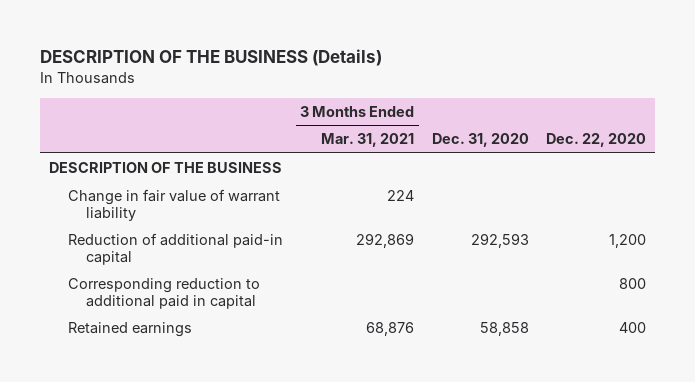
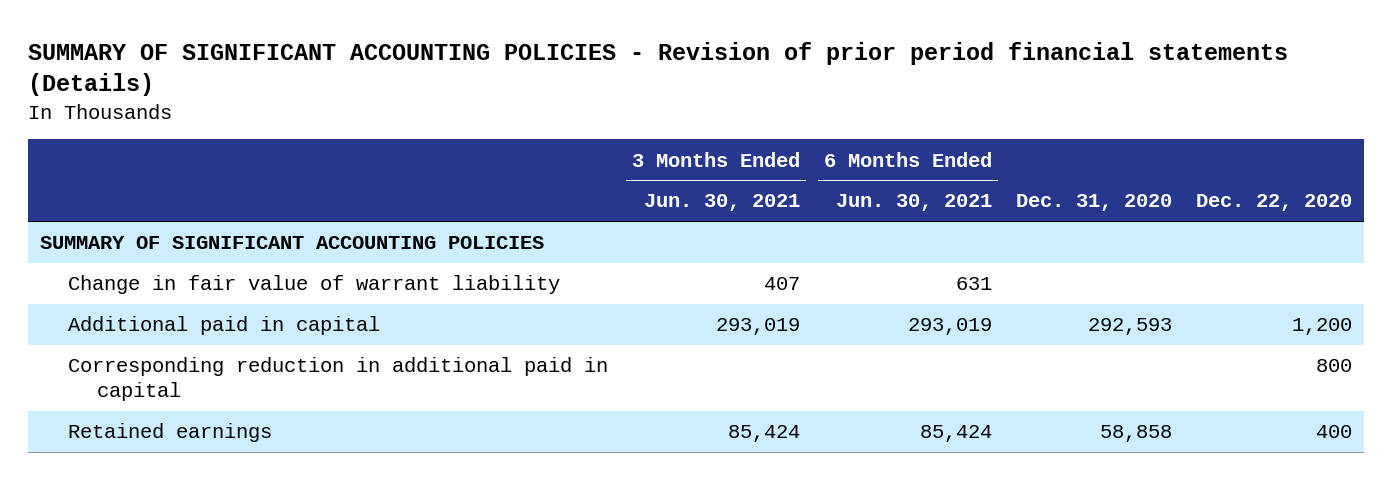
- DESCRIPTION OF THE BUSINESS (Details)
+ SUMMARY OF SIGNIFICANT ACCOUNTING POLICIES - Revision of prior period financial statements (Details)
- | 3 Months Ended Mar. 31, 2021 | Dec. 31, 2020 | Dec. 22, 2020
+ | 3 Months Ended Jun. 30, 2021 | 6 Months Ended Jun. 30, 2021 | Dec. 31, 2020 | Dec. 22, 2020
- DESCRIPTION OF THE BUSINESS
+ SUMMARY OF SIGNIFICANT ACCOUNTING POLICIES
- Reduction of additional paid-in capital | 292,869 | 292,593 | 1,200
- Corresponding reduction to additional paid in capital | | | 800
+ Additional paid in capital | 293,019 | 293,019 | 292,593 | 1,200
+ Corresponding reduction in additional paid in capital | | | | 800

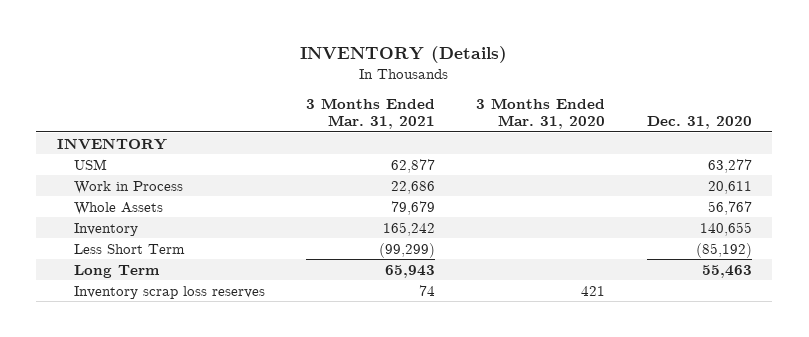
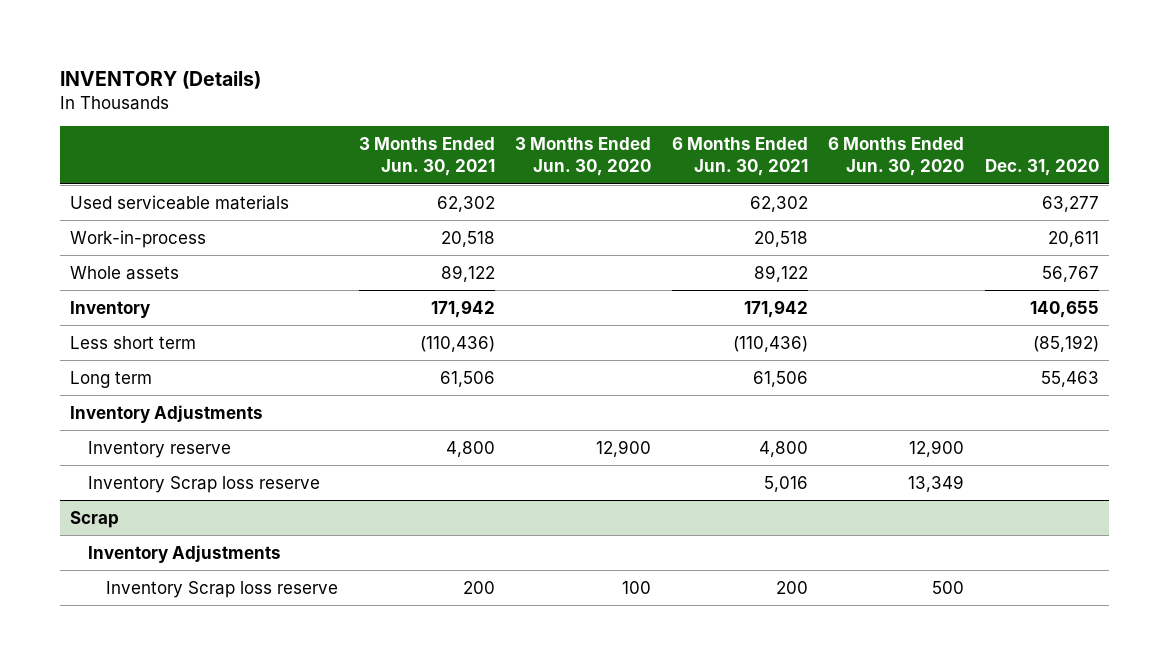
- | 3 Months Ended Mar. 31, 2021 | 3 Months Ended Mar. 31, 2020 | Dec. 31, 2020
+ | 3 Months Ended Jun. 30, 2021 | 3 Months Ended Jun. 30, 2020 | 6 Months Ended Jun. 30, 2021 | 6 Months Ended Jun. 30, 2020 | Dec. 31, 2020
- INVENTORY
- USM | 62,877 | | 63,277
- Work in Process | 22,686 | | 20,611
- Whole Assets | 79,679 | | 56,767
+ Used serviceable materials | 62,302 | | 62,302 | | 63,277
+ Work-in-process | 20,518 | | 20,518 | | 20,611
+ Whole assets | 89,122 | | 89,122 | | 56,767
- Less Short Term | (99,299) | | (85,192)
- Long Term | 65,943 | | 55,463
- Inventory scrap loss reserves | 74 | 421 |
+ Less short term | (110,436) | | (110,436) | | (85,192)
+ Long term | 61,506 | | 61,506 | | 55,463
+ Inventory Adjustments
+ Inventory reserve | 4,800 | 12,900 | 4,800 | 12,900 |
+ Inventory Scrap loss reserve | | | 5,016 | 13,349 |
+ Scrap
+ Inventory Adjustments
+ Inventory Scrap loss reserve | 200 | 100 | 200 | 500 |

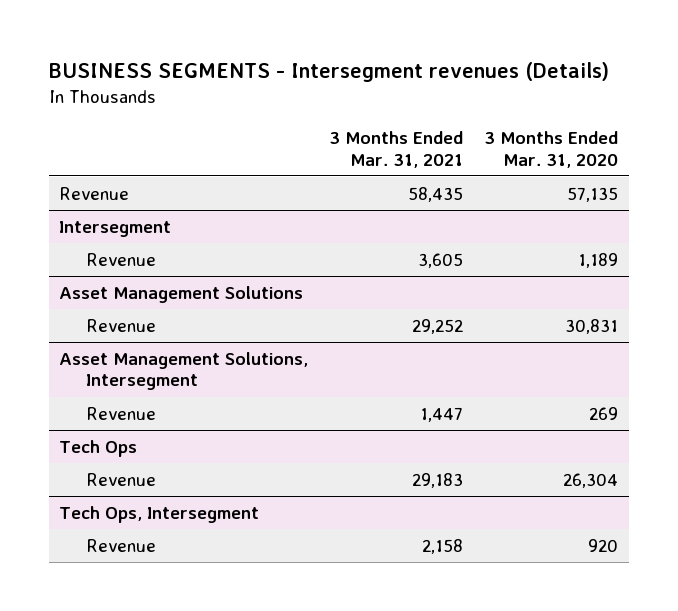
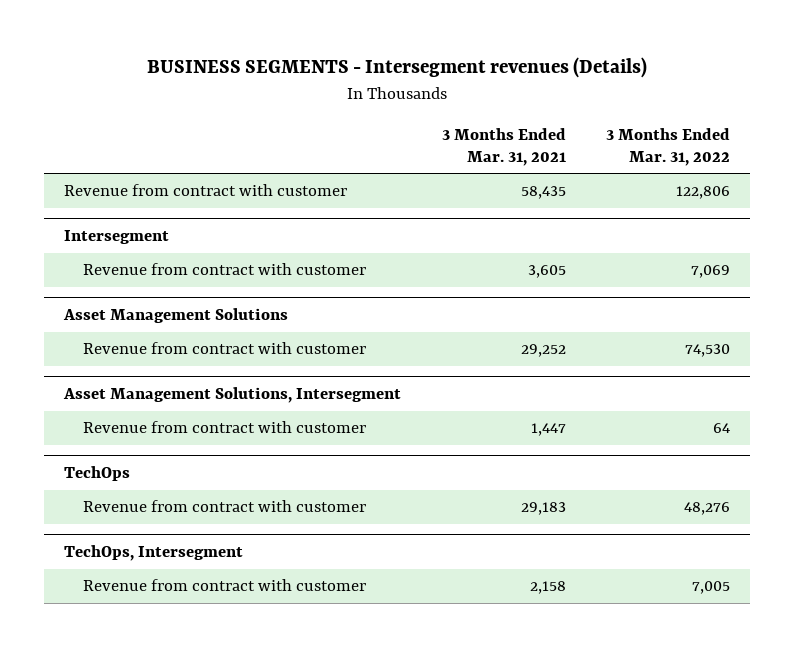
- | 3 Months Ended Mar. 31, 2021 | 3 Months Ended Mar. 31, 2020
+ | 3 Months Ended Mar. 31, 2021 | 3 Months Ended Mar. 31, 2022
- Revenue | 58,435 | 57,135
+ Revenue from contract with customer | 58,435 | 122,806
@ Intersegment
- Revenue | 3,605 | 1,189
+ Revenue from contract with customer | 3,605 | 7,069
@ Asset Management Solutions
- Revenue | 29,252 | 30,831
+ Revenue from contract with customer | 29,252 | 74,530
@ Asset Management Solutions, Intersegment
- Revenue | 1,447 | 269
- Tech Ops
- Revenue | 29,183 | 26,304
- Tech Ops, Intersegment
- Revenue | 2,158 | 920
@ Asset Management Solutions, Intersegment
+ Revenue from contract with customer | 1,447 | 64
+ TechOps
+ Revenue from contract with customer | 29,183 | 48,276
+ TechOps, Intersegment
+ Revenue from contract with customer | 2,158 | 7,005

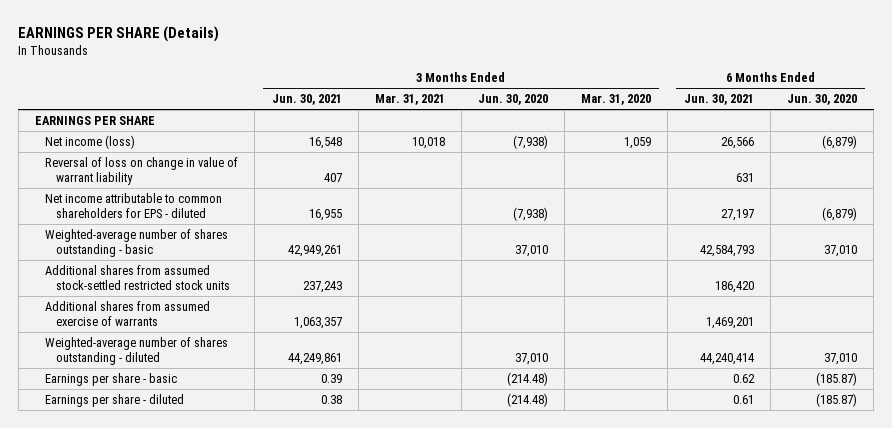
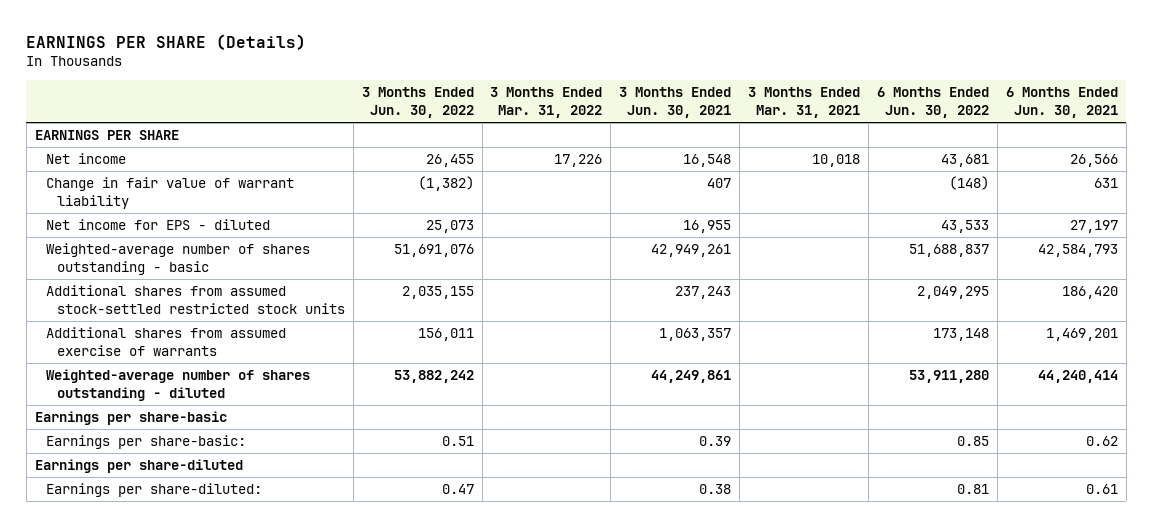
- | 3 Months Ended Jun. 30, 2021 | 3 Months Ended Mar. 31, 2021 | 3 Months Ended Jun. 30, 2020 | 3 Months Ended Mar. 31, 2020 | 6 Months Ended Jun. 30, 2021 | 6 Months Ended Jun. 30, 2020
+ | 3 Months Ended Jun. 30, 2022 | 3 Months Ended Mar. 31, 2022 | 3 Months Ended Jun. 30, 2021 | 3 Months Ended Mar. 31, 2021 | 6 Months Ended Jun. 30, 2022 | 6 Months Ended Jun. 30, 2021
- Net income (loss) | 16,548 | 10,018 | (7,938) | 1,059 | 26,566 | (6,879)
- Reversal of loss on change in value of warrant liability | 407 | | | | 631 |
- Net income attributable to common shareholders for EPS - diluted | 16,955 | | (7,938) | | 27,197 | (6,879)
+ Net income | 26,455 | 17,226 | 16,548 | 10,018 | 43,681 | 26,566
+ Change in fair value of warrant liability | (1,382) | | 407 | | (148) | 631
+ Net income for EPS - diluted | 25,073 | | 16,955 | | 43,533 | 27,197
- Earnings per share - basic | 0.39 | | (214.48) | | 0.62 | (185.87)
- Earnings per share - diluted | 0.38 | | (214.48) | | 0.61 | (185.87)
+ Earnings per share-basic
+ Earnings per share-basic: | 0.51 | | 0.39 | | 0.85 | 0.62
+ Earnings per share-diluted
+ Earnings per share-diluted: | 0.47 | | 0.38 | | 0.81 | 0.61

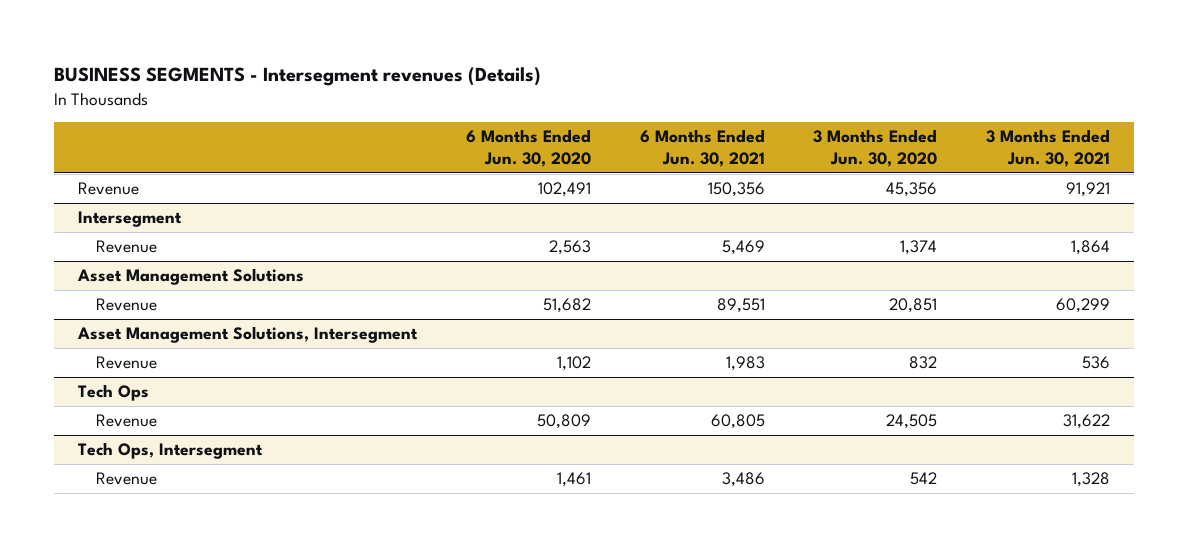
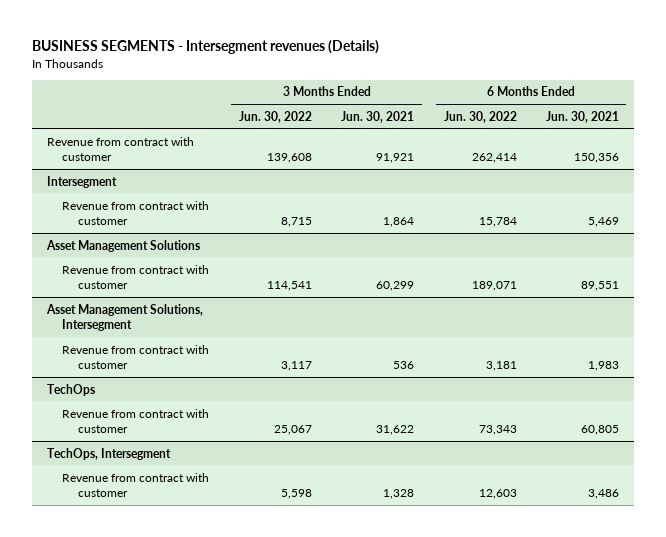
- | 6 Months Ended Jun. 30, 2020 | 6 Months Ended Jun. 30, 2021 | 3 Months Ended Jun. 30, 2020 | 3 Months Ended Jun. 30, 2021
+ | 3 Months Ended Jun. 30, 2022 | 3 Months Ended Jun. 30, 2021 | 6 Months Ended Jun. 30, 2022 | 6 Months Ended Jun. 30, 2021
- Revenue | 102,491 | 150,356 | 45,356 | 91,921
+ Revenue from contract with customer | 139,608 | 91,921 | 262,414 | 150,356
@ Intersegment
- Revenue | 2,563 | 5,469 | 1,374 | 1,864
+ Revenue from contract with customer | 8,715 | 1,864 | 15,784 | 5,469
@ Asset Management Solutions
- Revenue | 51,682 | 89,551 | 20,851 | 60,299
+ Revenue from contract with customer | 114,541 | 60,299 | 189,071 | 89,551
@ Asset Management Solutions, Intersegment
- Revenue | 1,102 | 1,983 | 832 | 536
- Tech Ops
- Revenue | 50,809 | 60,805 | 24,505 | 31,622
- Tech Ops, Intersegment
- Revenue | 1,461 | 3,486 | 542 | 1,328
@ Asset Management Solutions, Intersegment
+ Revenue from contract with customer | 3,117 | 536 | 3,181 | 1,983
+ TechOps
+ Revenue from contract with customer | 25,067 | 31,622 | 73,343 | 60,805
+ TechOps, Intersegment
+ Revenue from contract with customer | 5,598 | 1,328 | 12,603 | 3,486

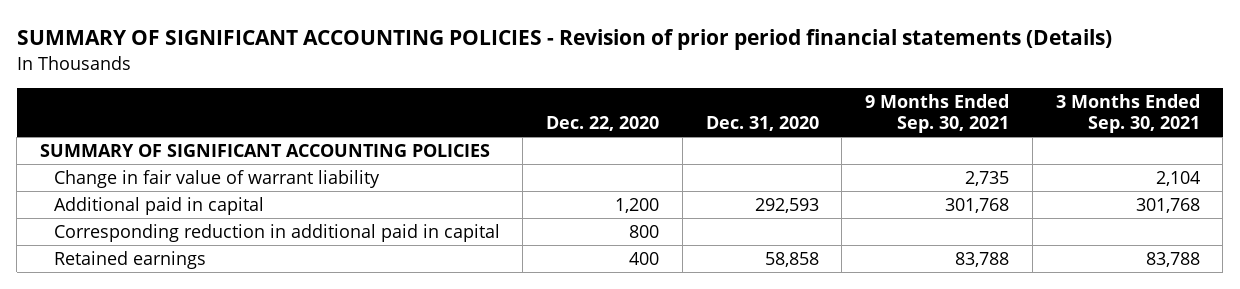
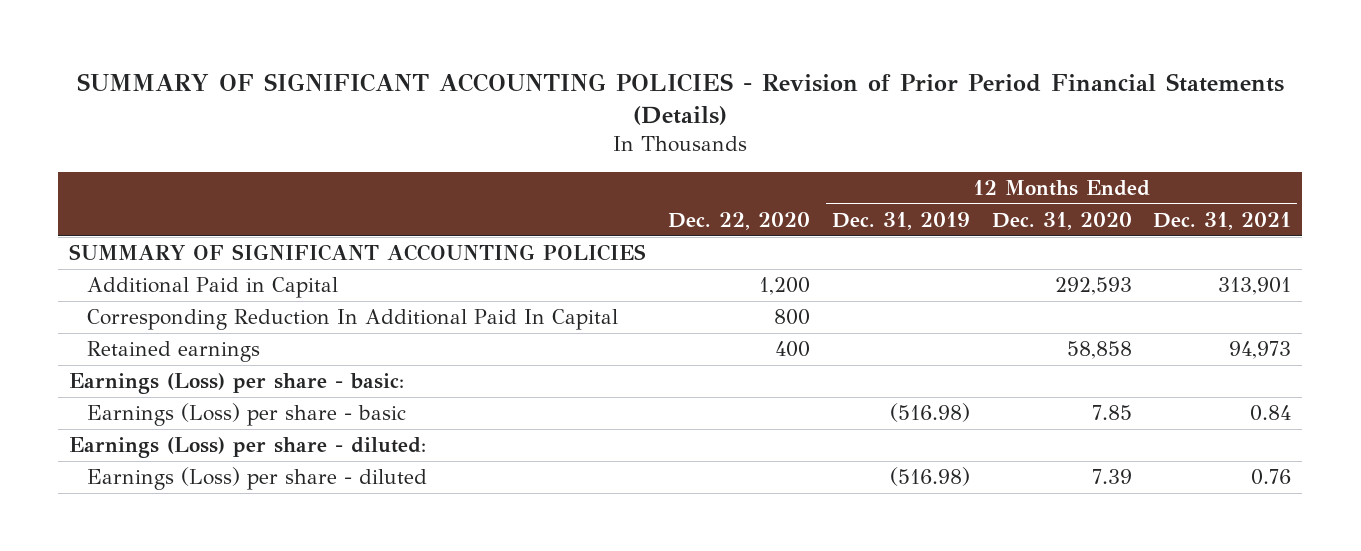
- SUMMARY OF SIGNIFICANT ACCOUNTING POLICIES - Revision of prior period financial statements (Details)
+ SUMMARY OF SIGNIFICANT ACCOUNTING POLICIES - Revision of Prior Period Financial Statements (Details)
- | Dec. 22, 2020 | Dec. 31, 2020 | 9 Months Ended Sep. 30, 2021 | 3 Months Ended Sep. 30, 2021
+ | Dec. 22, 2020 | 12 Months Ended Dec. 31, 2019 | 12 Months Ended Dec. 31, 2020 | 12 Months Ended Dec. 31, 2021
- Change in fair value of warrant liability | | | 2,735 | 2,104
- Additional paid in capital | 1,200 | 292,593 | 301,768 | 301,768
- Corresponding reduction in additional paid in capital | 800 | | |
+ Additional Paid in Capital | 1,200 | | 292,593 | 313,901
+ Corresponding Reduction In Additional Paid In Capital | 800 | | |
+ Earnings (Loss) per share - basic:
+ Earnings (Loss) per share - basic | | (516.98) | 7.85 | 0.84
+ Earnings (Loss) per share - diluted:
+ Earnings (Loss) per share - diluted | | (516.98) | 7.39 | 0.76

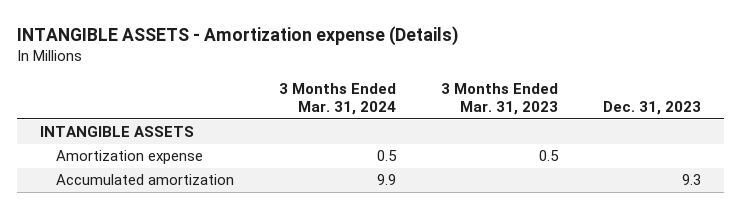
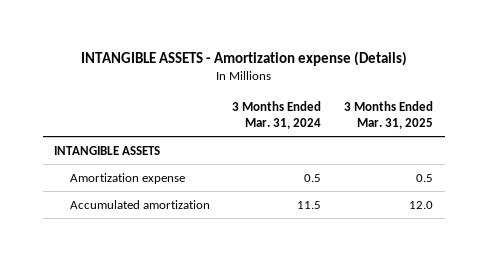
- | 3 Months Ended Mar. 31, 2024 | 3 Months Ended Mar. 31, 2023 | Dec. 31, 2023
+ | 3 Months Ended Mar. 31, 2024 | 3 Months Ended Mar. 31, 2025
- Accumulated amortization | 9.9 | | 9.3
+ Accumulated amortization | 11.5 | 12.0

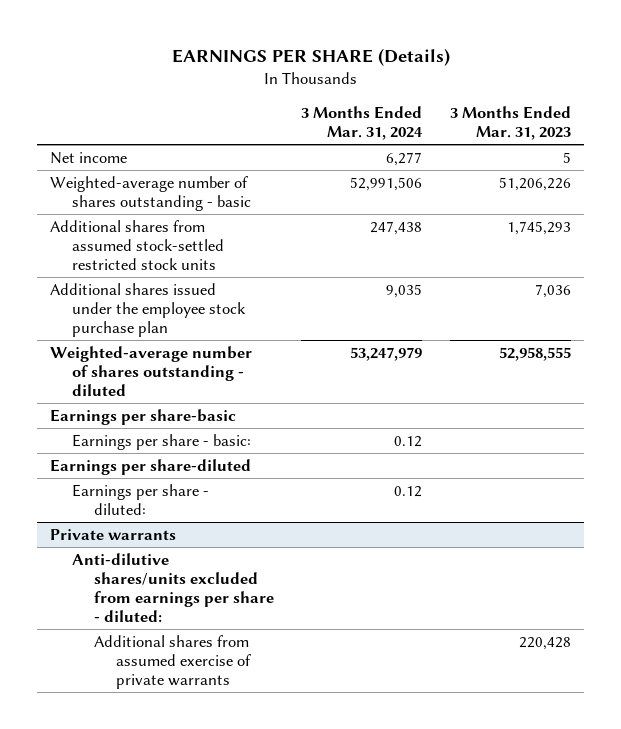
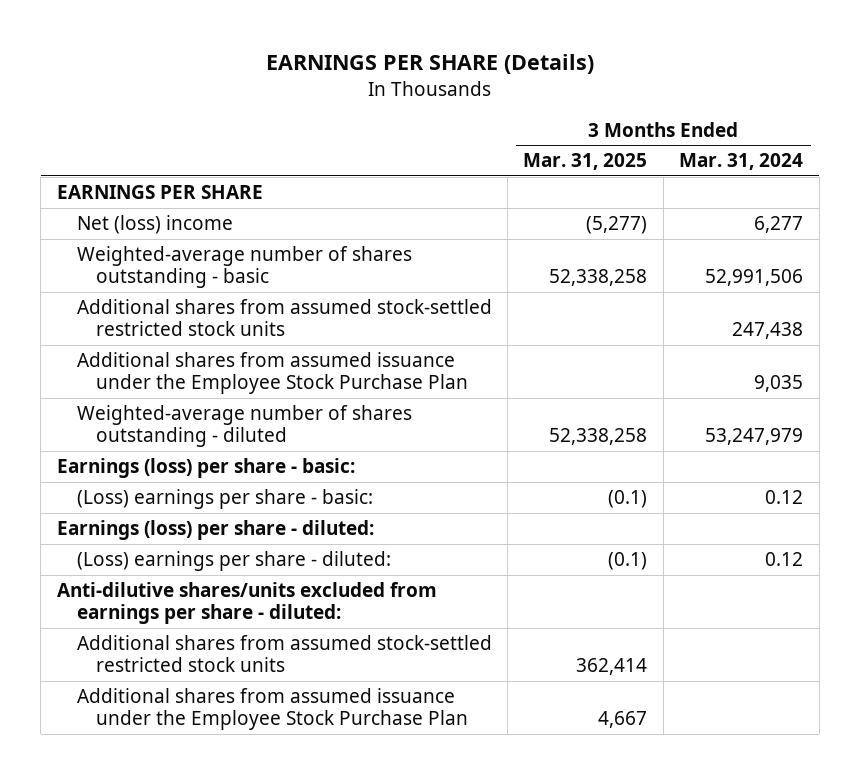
- | 3 Months Ended Mar. 31, 2024 | 3 Months Ended Mar. 31, 2023
+ | 3 Months Ended Mar. 31, 2025 | 3 Months Ended Mar. 31, 2024
- Net income | 6,277 | 5
+ EARNINGS PER SHARE
+ Net (loss) income | (5,277) | 6,277
- Additional shares issued under the employee stock purchase plan | 9,035 | 7,036
+ Additional shares from assumed issuance under the Employee Stock Purchase Plan | | 9,035
- Earnings per share-basic
- Earnings per share - basic: | 0.12 |
- Earnings per share-diluted
- Earnings per share - diluted: | 0.12 |
- Private warrants
+ Earnings (loss) per share - basic:
+ (Loss) earnings per share - basic: | (0.1) | 0.12
+ Earnings (loss) per share - diluted:
+ (Loss) earnings per share - diluted: | (0.1) | 0.12
- Additional shares from assumed exercise of private warrants | | 220,428
+ Additional shares from assumed stock-settled restricted stock units | 362,414 |
+ Additional shares from assumed issuance under the Employee Stock Purchase Plan | 4,667 |

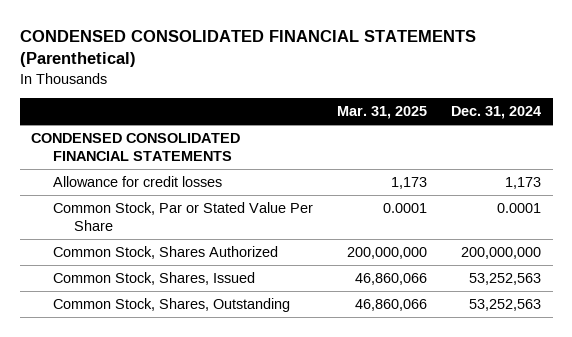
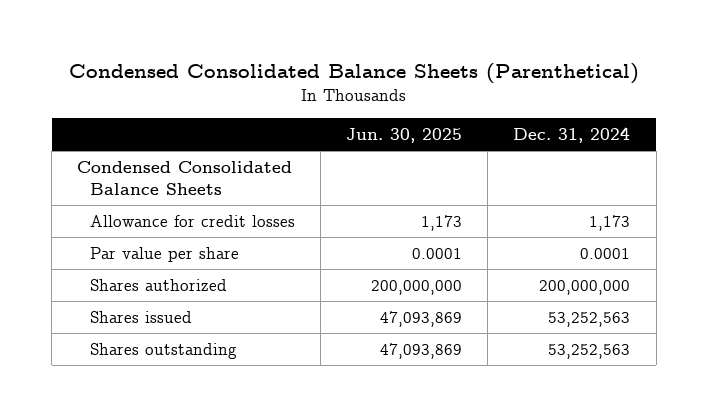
- CONDENSED CONSOLIDATED FINANCIAL STATEMENTS (Parenthetical)
+ Condensed Consolidated Balance Sheets (Parenthetical)
- | Mar. 31, 2025 | Dec. 31, 2024
+ | Jun. 30, 2025 | Dec. 31, 2024
- CONDENSED CONSOLIDATED FINANCIAL STATEMENTS
+ Condensed Consolidated Balance Sheets
- Common Stock, Par or Stated Value Per Share | 0.0001 | 0.0001
- Common Stock, Shares Authorized | 200,000,000 | 200,000,000
- Common Stock, Shares, Issued | 46,860,066 | 53,252,563
- Common Stock, Shares, Outstanding | 46,860,066 | 53,252,563
+ Par value per share | 0.0001 | 0.0001
+ Shares authorized | 200,000,000 | 200,000,000
+ Shares issued | 47,093,869 | 53,252,563
+ Shares outstanding | 47,093,869 | 53,252,563

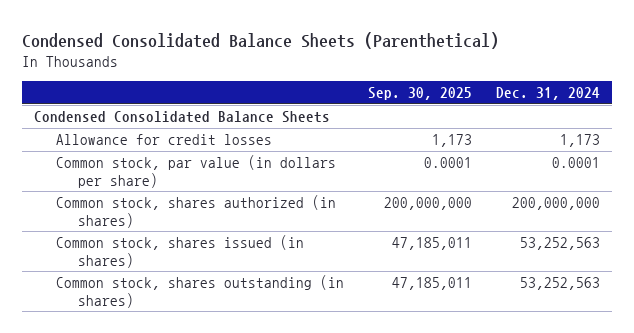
- | Jun. 30, 2025 | Dec. 31, 2024
+ | Sep. 30, 2025 | Dec. 31, 2024
- Par value per share | 0.0001 | 0.0001
- Shares authorized | 200,000,000 | 200,000,000
- Shares issued | 47,093,869 | 53,252,563
- Shares outstanding | 47,093,869 | 53,252,563
+ Common stock, par value (in dollars per share) | 0.0001 | 0.0001
+ Common stock, shares authorized (in shares) | 200,000,000 | 200,000,000
+ Common stock, shares issued (in shares) | 47,185,011 | 53,252,563
+ Common stock, shares outstanding (in shares) | 47,185,011 | 53,252,563

